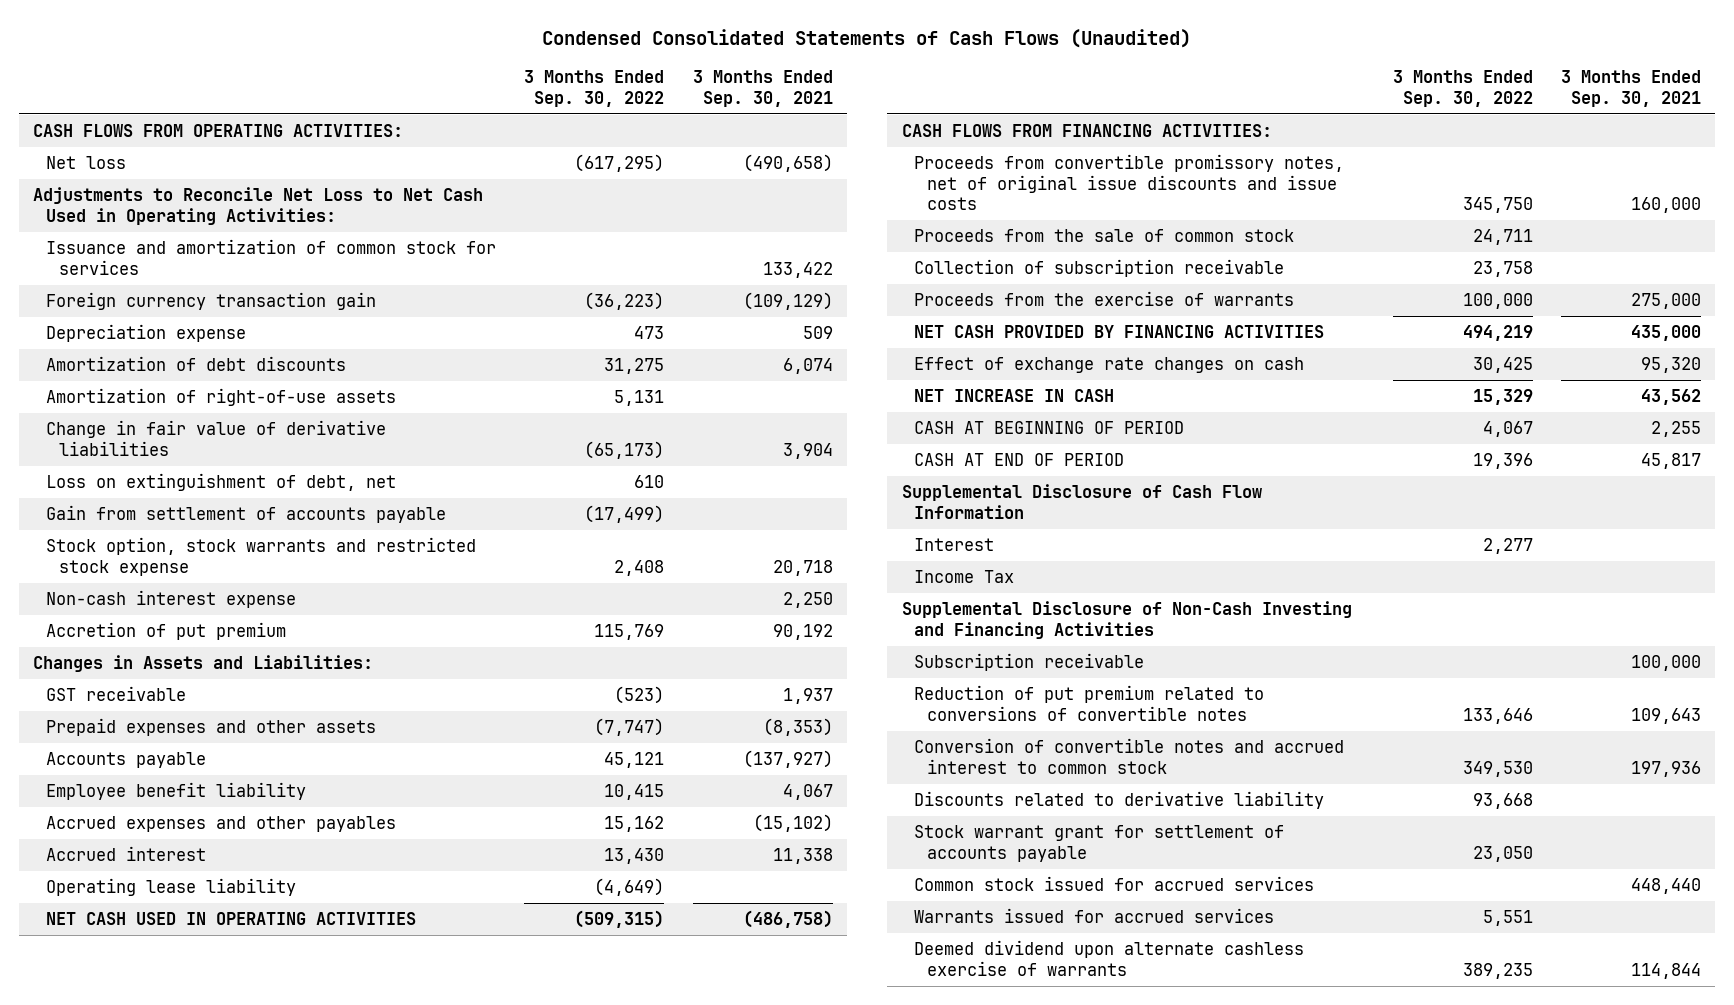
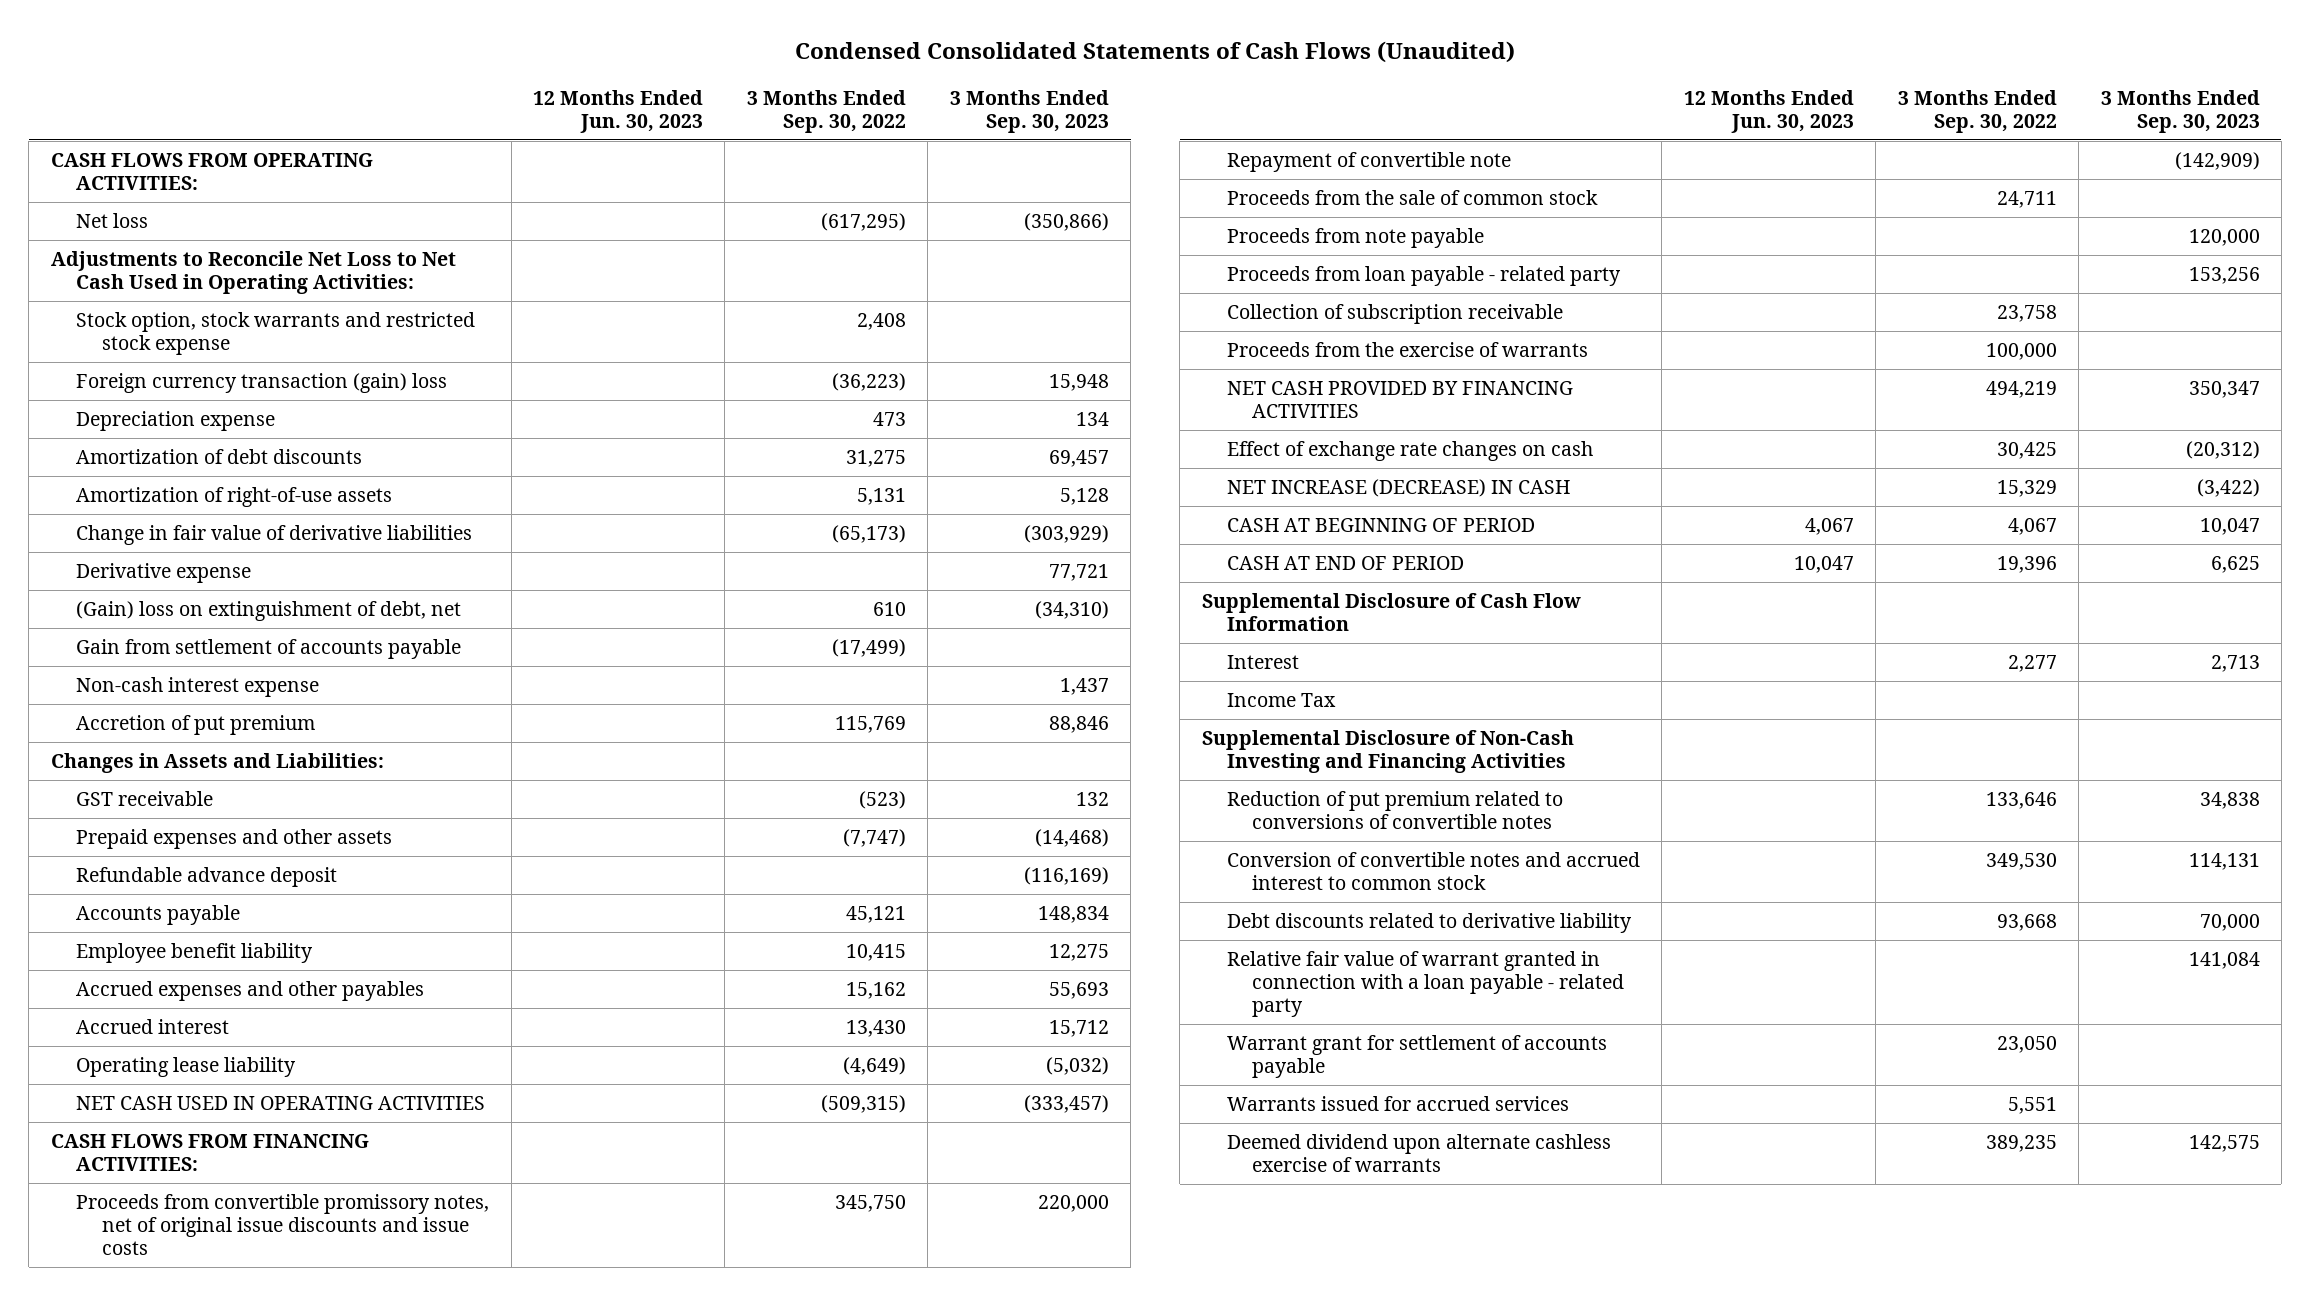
- | 3 Months Ended Sep. 30, 2022 | 3 Months Ended Sep. 30, 2021
+ | 12 Months Ended Jun. 30, 2023 | 3 Months Ended Sep. 30, 2022 | 3 Months Ended Sep. 30, 2023
- Issuance and amortization of common stock for services | | 133,422
- Foreign currency transaction gain | (36,223) | (109,129)
moved up: Stock option, stock warrants and restricted stock expense | | 2,408 |
+ Foreign currency transaction (gain) loss | | (36,223) | 15,948
- Loss on extinguishment of debt, net | 610 |
+ Derivative expense | | | 77,721
+ (Gain) loss on extinguishment of debt, net | | 610 | (34,310)
+ Refundable advance deposit | | | (116,169)
+ Repayment of convertible note | | | (142,909)
+ Proceeds from note payable | | | 120,000
+ Proceeds from loan payable - related party | | | 153,256
- NET INCREASE IN CASH | 15,329 | 43,562
+ NET INCREASE (DECREASE) IN CASH | | 15,329 | (3,422)
- Subscription receivable | | 100,000
- Discounts related to derivative liability | 93,668 |
- Stock warrant grant for settlement of accounts payable | 23,050 |
- Common stock issued for accrued services | | 448,440
+ Debt discounts related to derivative liability | | 93,668 | 70,000
+ Relative fair value of warrant granted in connection with a loan payable - related party | | | 141,084
+ Warrant grant for settlement of accounts payable | | 23,050 |

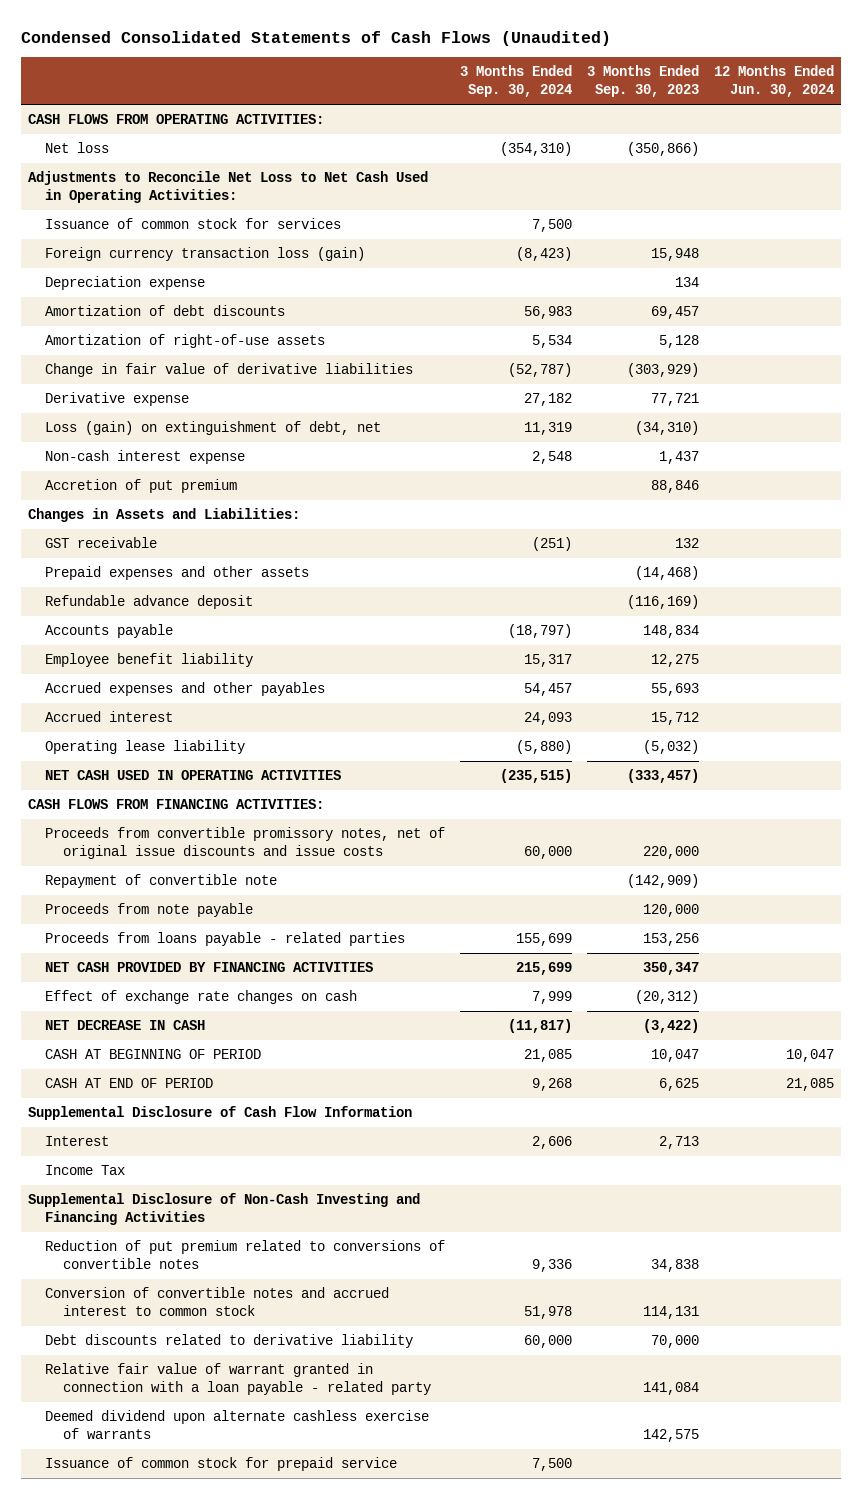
- | 12 Months Ended Jun. 30, 2023 | 3 Months Ended Sep. 30, 2022 | 3 Months Ended Sep. 30, 2023
+ | 3 Months Ended Sep. 30, 2024 | 3 Months Ended Sep. 30, 2023 | 12 Months Ended Jun. 30, 2024
- Stock option, stock warrants and restricted stock expense | | 2,408 |
- Foreign currency transaction (gain) loss | | (36,223) | 15,948
+ Issuance of common stock for services | 7,500 | |
+ Foreign currency transaction loss (gain) | (8,423) | 15,948 |
- (Gain) loss on extinguishment of debt, net | | 610 | (34,310)
- Gain from settlement of accounts payable | | (17,499) |
+ Loss (gain) on extinguishment of debt, net | 11,319 | (34,310) |
- Proceeds from the sale of common stock | | 24,711 |
- Proceeds from loan payable - related party | | | 153,256
- Collection of subscription receivable | | 23,758 |
- Proceeds from the exercise of warrants | | 100,000 |
+ Proceeds from loans payable - related parties | 155,699 | 153,256 |
- NET INCREASE (DECREASE) IN CASH | | 15,329 | (3,422)
+ NET DECREASE IN CASH | (11,817) | (3,422) |
- Warrant grant for settlement of accounts payable | | 23,050 |
- Warrants issued for accrued services | | 5,551 |
+ Issuance of common stock for prepaid service | 7,500 | |

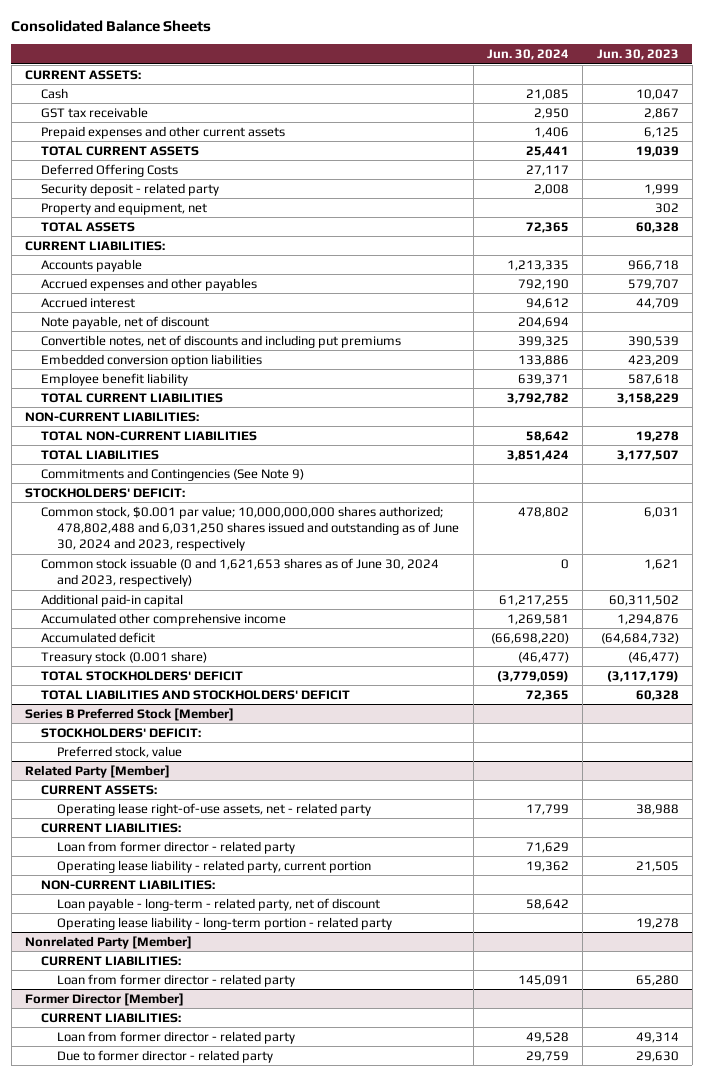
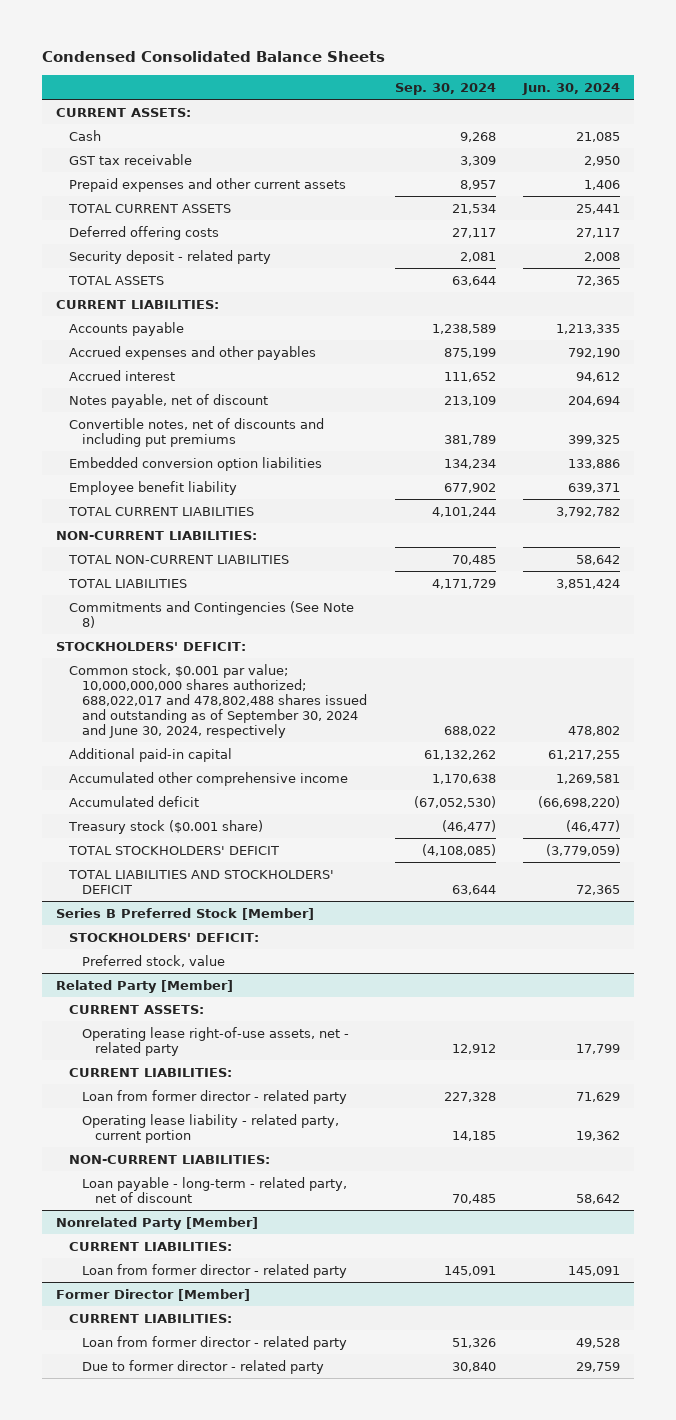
- Consolidated Balance Sheets
+ Condensed Consolidated Balance Sheets
- | Jun. 30, 2024 | Jun. 30, 2023
+ | Sep. 30, 2024 | Jun. 30, 2024
- Deferred Offering Costs | 27,117 |
+ Deferred offering costs | 27,117 | 27,117
- Property and equipment, net | | 302
- Note payable, net of discount | 204,694 |
+ Notes payable, net of discount | 213,109 | 204,694
- Commitments and Contingencies (See Note 9)
+ Commitments and Contingencies (See Note 8)
- Common stock, $0.001 par value; 10,000,000,000 shares authorized; 478,802,488 and 6,031,250 shares issued and outstanding as of June 30, 2024 and 2023, respectively | 478,802 | 6,031
- Common stock issuable (0 and 1,621,653 shares as of June 30, 2024 and 2023, respectively) | 0 | 1,621
+ Common stock, $0.001 par value; 10,000,000,000 shares authorized; 688,022,017 and 478,802,488 shares issued and outstanding as of September 30, 2024 and June 30, 2024, respectively | 688,022 | 478,802
- Treasury stock (0.001 share) | (46,477) | (46,477)
+ Treasury stock ($0.001 share) | (46,477) | (46,477)
@ Related Party [Member]
- Operating lease liability - long-term portion - related party | | 19,278

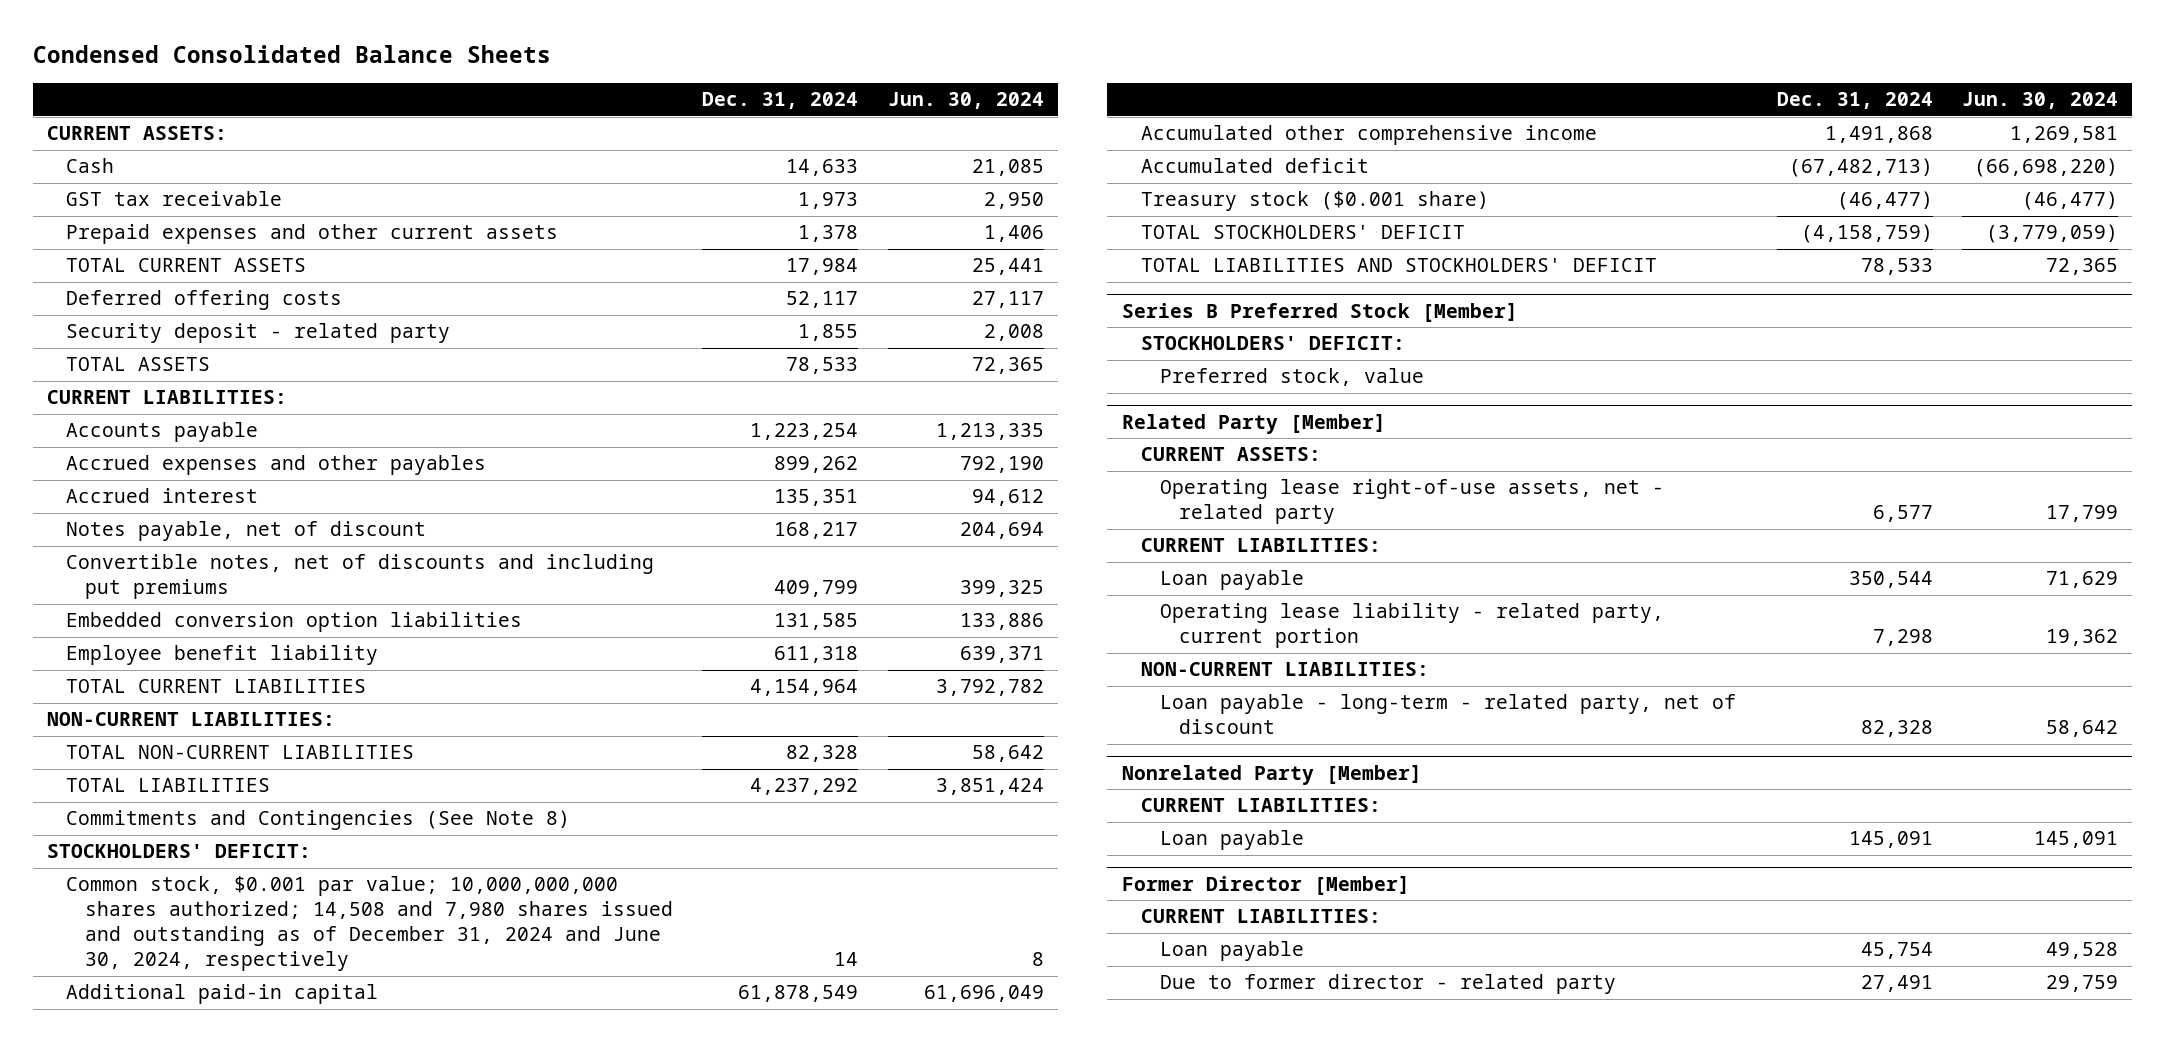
- | Sep. 30, 2024 | Jun. 30, 2024
+ | Dec. 31, 2024 | Jun. 30, 2024
- Common stock, $0.001 par value; 10,000,000,000 shares authorized; 688,022,017 and 478,802,488 shares issued and outstanding as of September 30, 2024 and June 30, 2024, respectively | 688,022 | 478,802
- Additional paid-in capital | 61,132,262 | 61,217,255
+ Common stock, $0.001 par value; 10,000,000,000 shares authorized; 14,508 and 7,980 shares issued and outstanding as of December 31, 2024 and June 30, 2024, respectively | 14 | 8
+ Additional paid-in capital | 61,878,549 | 61,696,049
@ Related Party [Member]
- Loan from former director - related party | 227,328 | 71,629
+ Loan payable | 350,544 | 71,629
@ Nonrelated Party [Member]
- Loan from former director - related party | 145,091 | 145,091
+ Loan payable | 145,091 | 145,091
@ Former Director [Member]
- Loan from former director - related party | 51,326 | 49,528
+ Loan payable | 45,754 | 49,528

